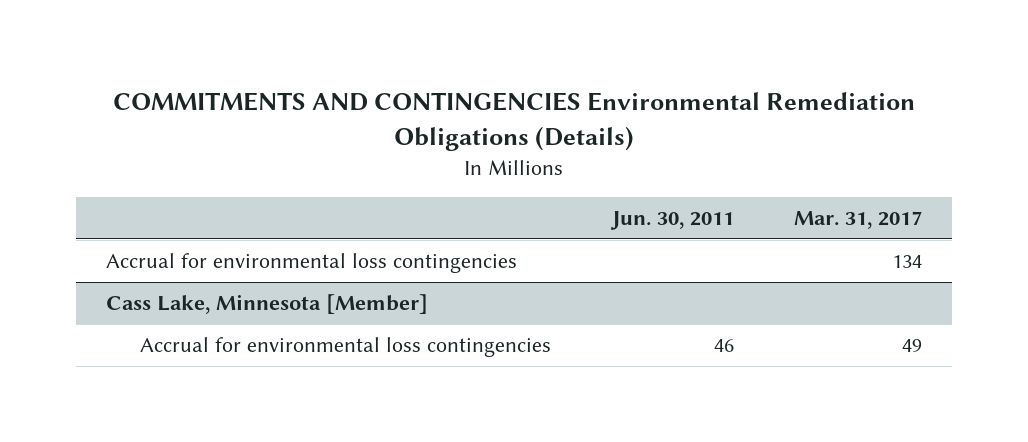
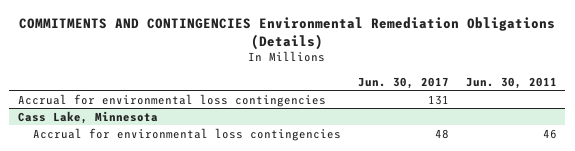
- | Jun. 30, 2011 | Mar. 31, 2017
+ | Jun. 30, 2017 | Jun. 30, 2011
- Cass Lake, Minnesota [Member]
+ Cass Lake, Minnesota

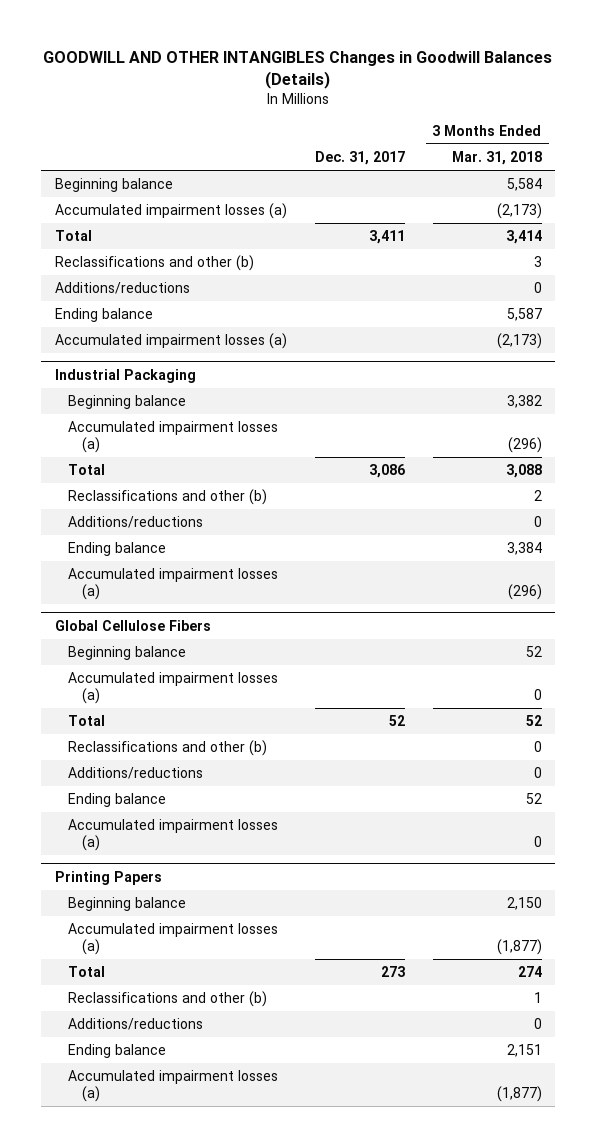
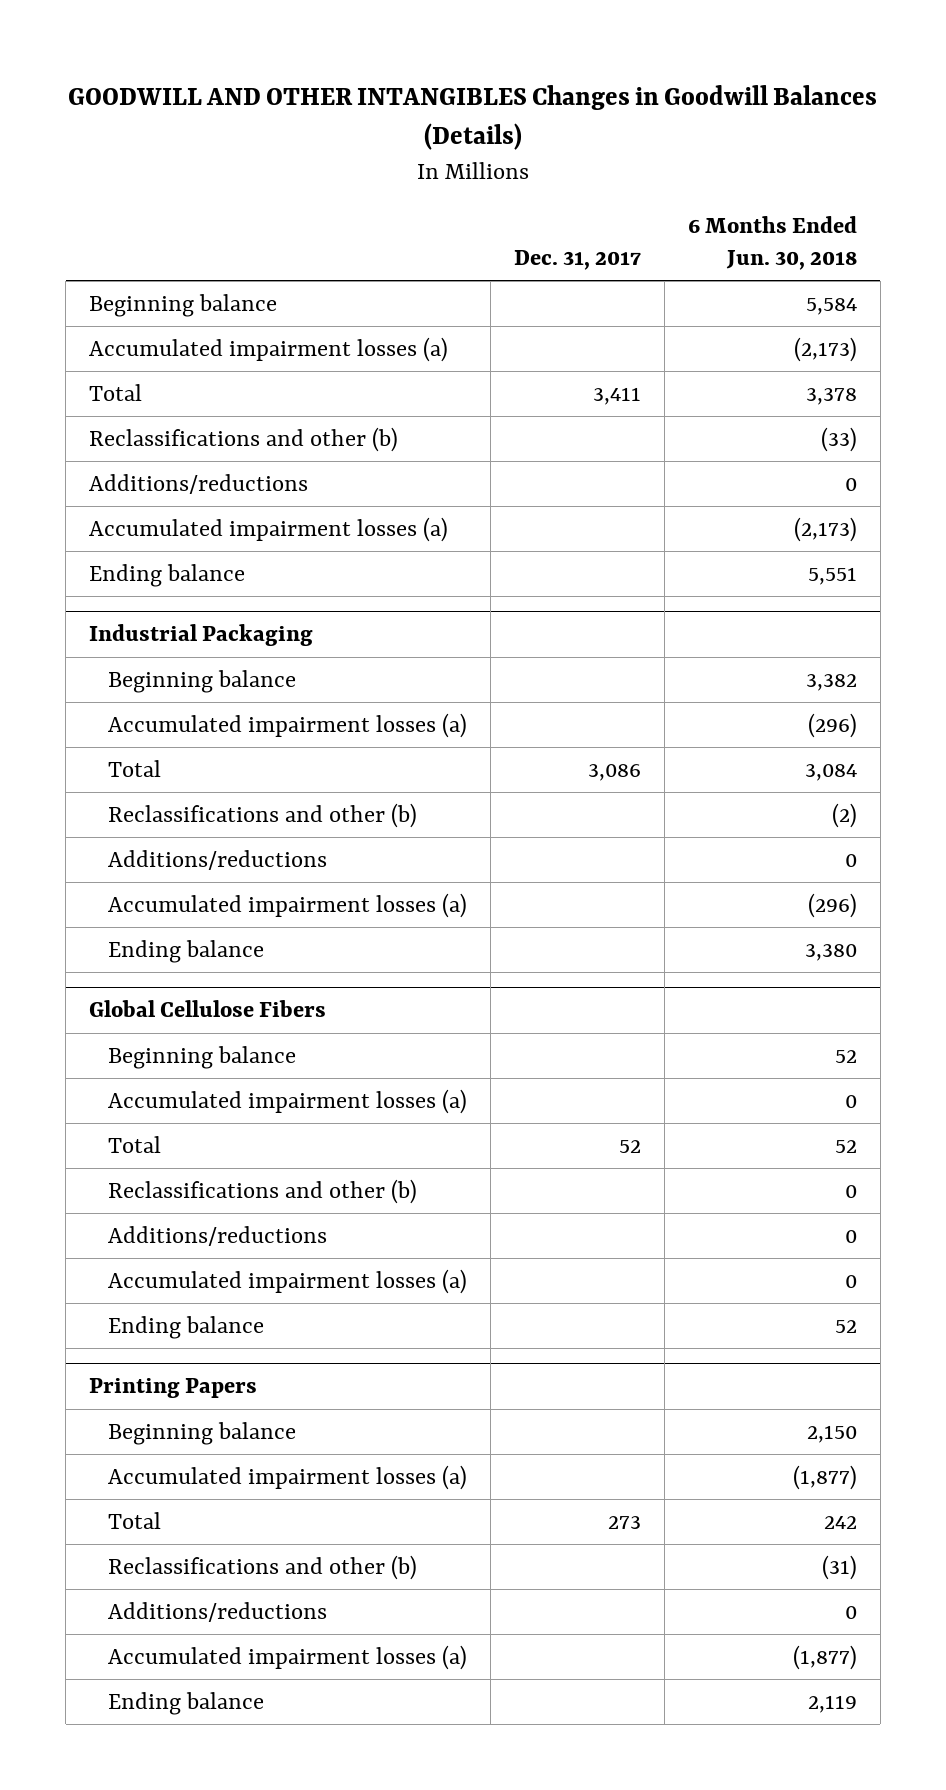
- | Dec. 31, 2017 | 3 Months Ended Mar. 31, 2018
+ | Dec. 31, 2017 | 6 Months Ended Jun. 30, 2018
moved down: Ending balance | | 5,551
@ Industrial Packaging
moved down: Ending balance | | 3,380
@ Global Cellulose Fibers
moved down: Ending balance | | 52
@ Printing Papers
moved down: Ending balance | | 2,119

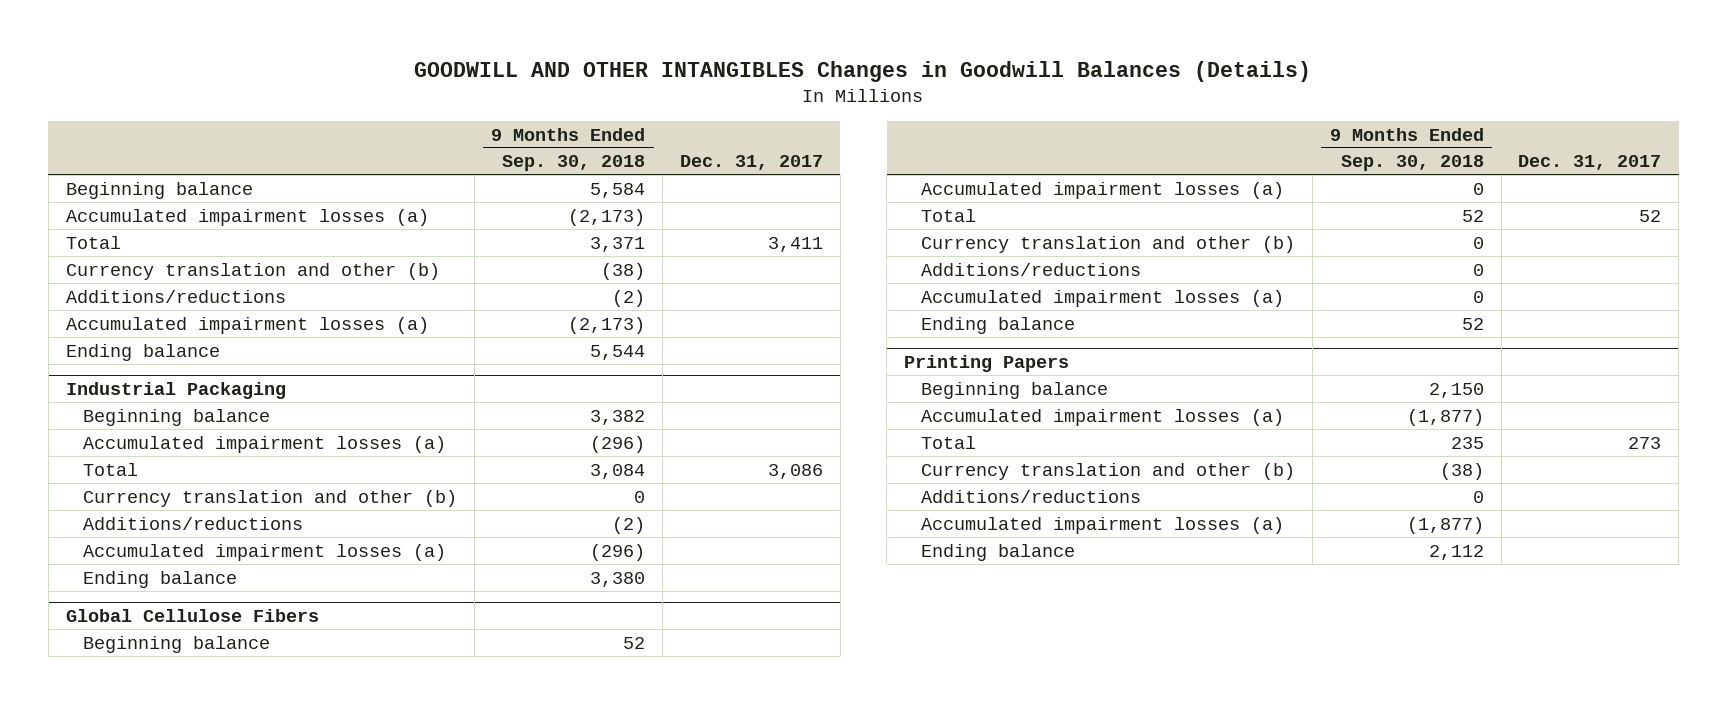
- | Dec. 31, 2017 | 6 Months Ended Jun. 30, 2018
+ | 9 Months Ended Sep. 30, 2018 | Dec. 31, 2017
- Reclassifications and other (b) | | (33)
+ Currency translation and other (b) | (38) |
@ Industrial Packaging
- Reclassifications and other (b) | | (2)
+ Currency translation and other (b) | 0 |
@ Global Cellulose Fibers
- Reclassifications and other (b) | | 0
+ Currency translation and other (b) | 0 |
@ Printing Papers
- Reclassifications and other (b) | | (31)
+ Currency translation and other (b) | (38) |

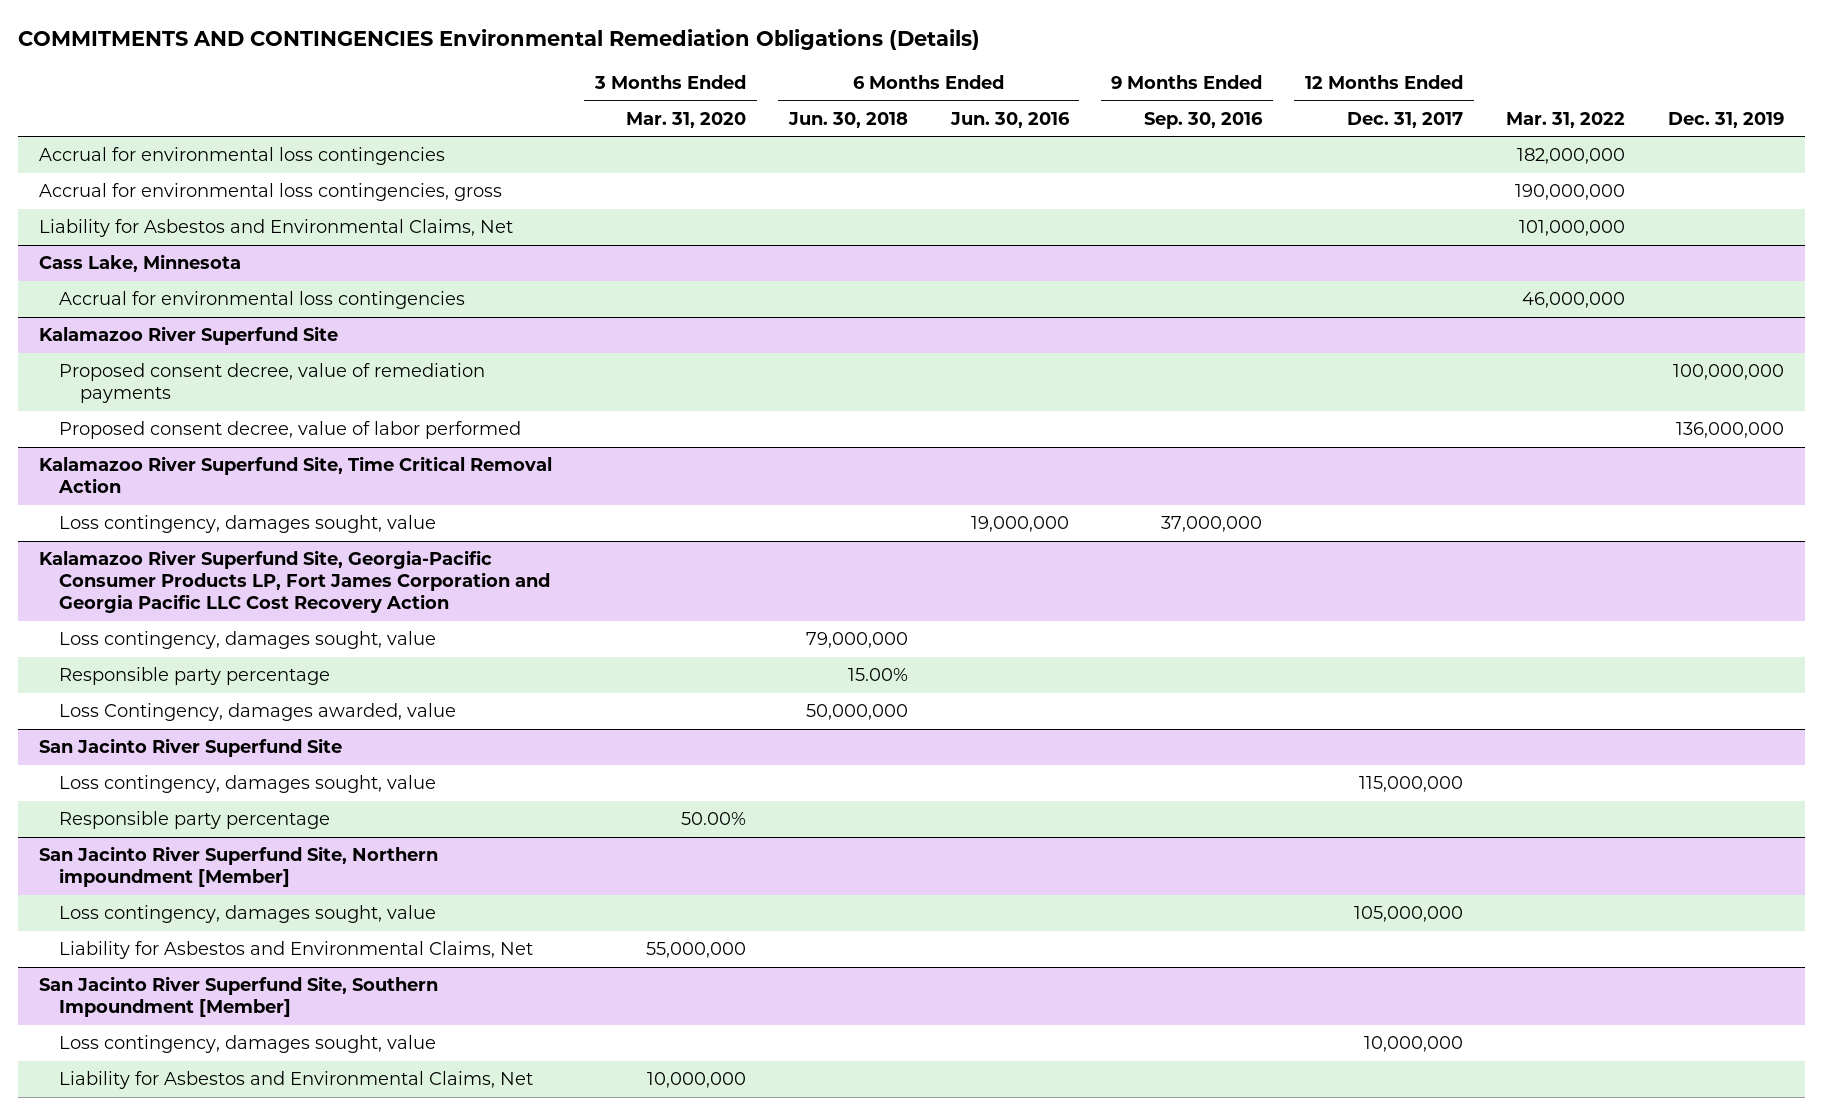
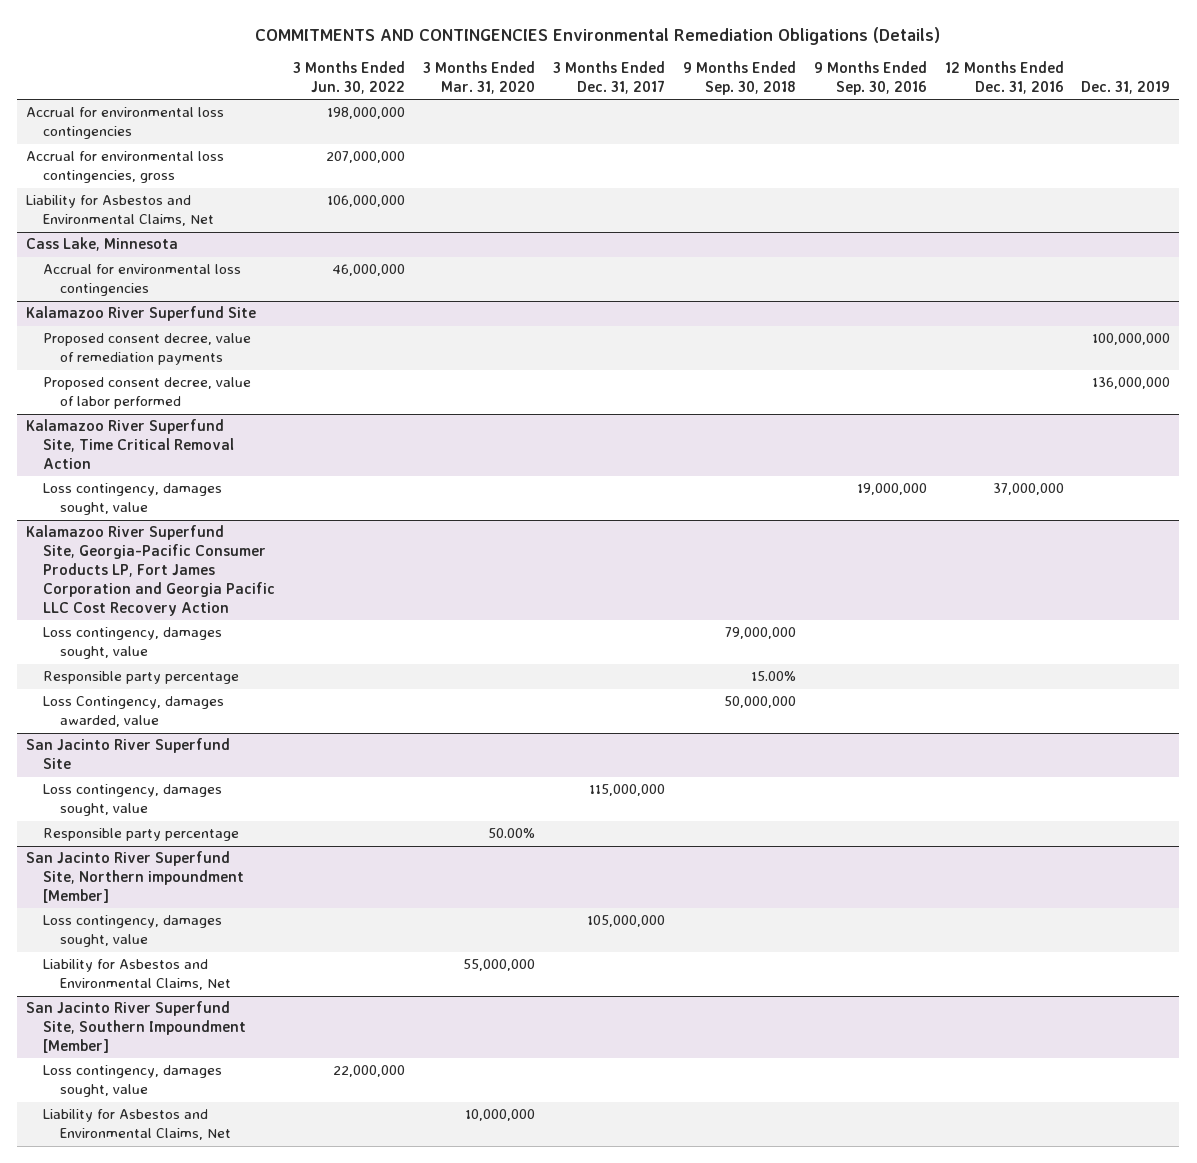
- | 3 Months Ended Mar. 31, 2020 | 6 Months Ended Jun. 30, 2018 | 6 Months Ended Jun. 30, 2016 | 9 Months Ended Sep. 30, 2016 | 12 Months Ended Dec. 31, 2017 | Mar. 31, 2022 | Dec. 31, 2019
+ | 3 Months Ended Jun. 30, 2022 | 3 Months Ended Mar. 31, 2020 | 3 Months Ended Dec. 31, 2017 | 9 Months Ended Sep. 30, 2018 | 9 Months Ended Sep. 30, 2016 | 12 Months Ended Dec. 31, 2016 | Dec. 31, 2019
@ Kalamazoo River Superfund Site, Time Critical Removal Action
- Loss contingency, damages sought, value | | | 19,000,000 | 37,000,000 | | |
+ Loss contingency, damages sought, value | | | | | 19,000,000 | 37,000,000 |

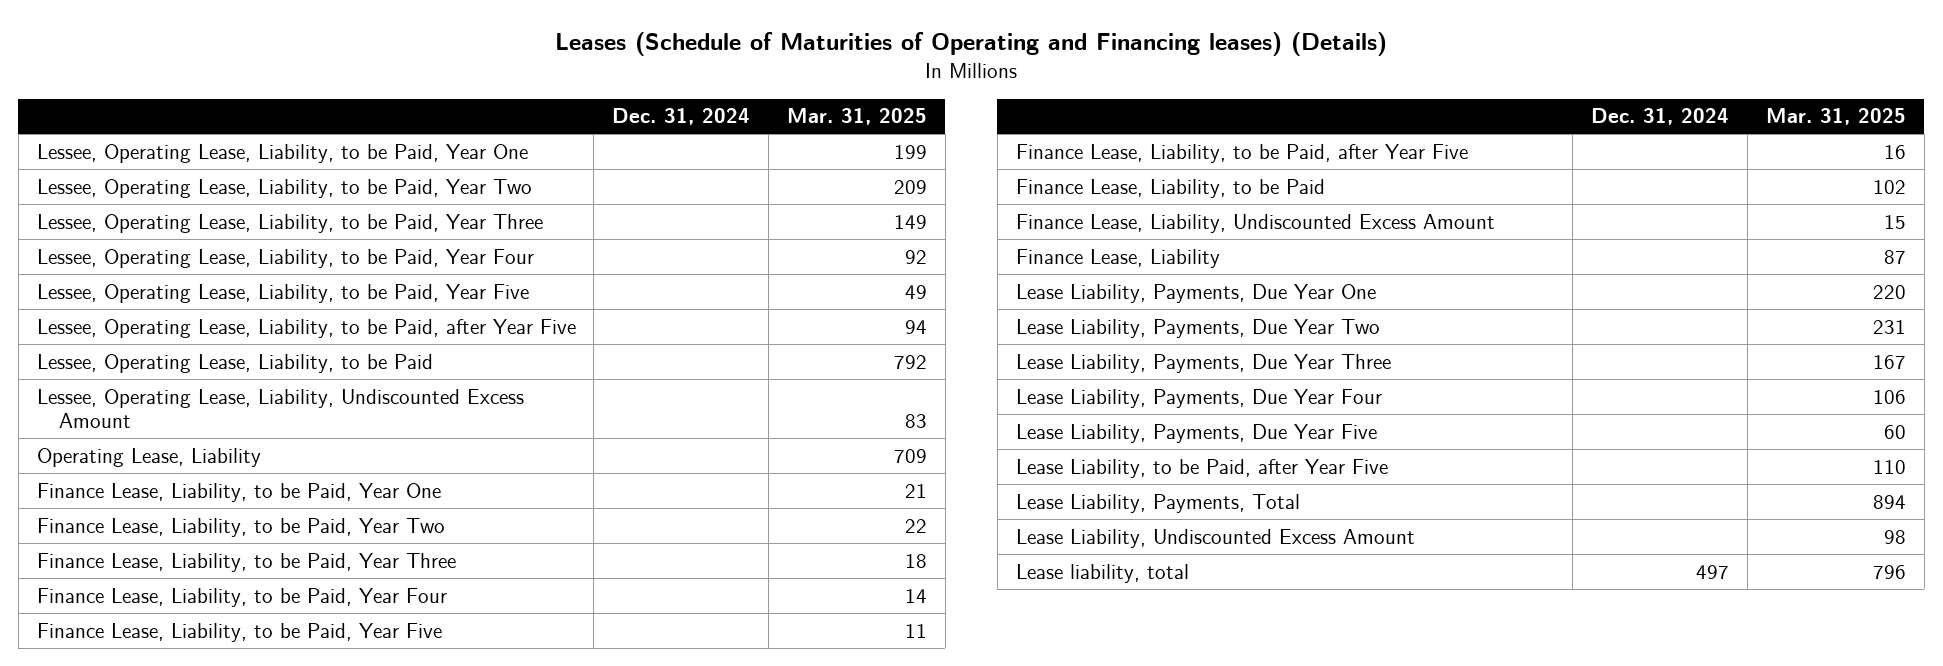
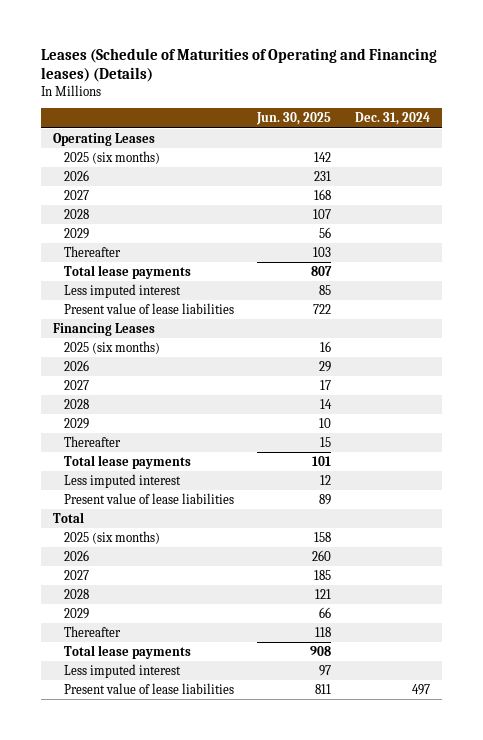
- | Dec. 31, 2024 | Mar. 31, 2025
+ | Jun. 30, 2025 | Dec. 31, 2024
- Lessee, Operating Lease, Liability, to be Paid, Year One | | 199
- Lessee, Operating Lease, Liability, to be Paid, Year Two | | 209
- Lessee, Operating Lease, Liability, to be Paid, Year Three | | 149
- Lessee, Operating Lease, Liability, to be Paid, Year Four | | 92
- Lessee, Operating Lease, Liability, to be Paid, Year Five | | 49
- Lessee, Operating Lease, Liability, to be Paid, after Year Five | | 94
- Lessee, Operating Lease, Liability, to be Paid | | 792
- Lessee, Operating Lease, Liability, Undiscounted Excess Amount | | 83
- Operating Lease, Liability | | 709
- Finance Lease, Liability, to be Paid, Year One | | 21
- Finance Lease, Liability, to be Paid, Year Two | | 22
- Finance Lease, Liability, to be Paid, Year Three | | 18
- Finance Lease, Liability, to be Paid, Year Four | | 14
- Finance Lease, Liability, to be Paid, Year Five | | 11
- Finance Lease, Liability, to be Paid, after Year Five | | 16
- Finance Lease, Liability, to be Paid | | 102
- Finance Lease, Liability, Undiscounted Excess Amount | | 15
- Finance Lease, Liability | | 87
- Lease Liability, Payments, Due Year One | | 220
- Lease Liability, Payments, Due Year Two | | 231
- Lease Liability, Payments, Due Year Three | | 167
- Lease Liability, Payments, Due Year Four | | 106
- Lease Liability, Payments, Due Year Five | | 60
- Lease Liability, to be Paid, after Year Five | | 110
- Lease Liability, Payments, Total | | 894
- Lease Liability, Undiscounted Excess Amount | | 98
- Lease liability, total | 497 | 796
+ Operating Leases
+ 2025 (six months) | 142 |
+ 2026 | 231 |
+ 2027 | 168 |
+ 2028 | 107 |
+ 2029 | 56 |
+ Thereafter | 103 |
+ Total lease payments | 807 |
+ Less imputed interest | 85 |
+ Present value of lease liabilities | 722 |
+ Financing Leases
+ 2025 (six months) | 16 |
+ 2026 | 29 |
+ 2027 | 17 |
+ 2028 | 14 |
+ 2029 | 10 |
+ Thereafter | 15 |
+ Total lease payments | 101 |
+ Less imputed interest | 12 |
+ Present value of lease liabilities | 89 |
+ Total
+ 2025 (six months) | 158 |
+ 2026 | 260 |
+ 2027 | 185 |
+ 2028 | 121 |
+ 2029 | 66 |
+ Thereafter | 118 |
+ Total lease payments | 908 |
+ Less imputed interest | 97 |
+ Present value of lease liabilities | 811 | 497

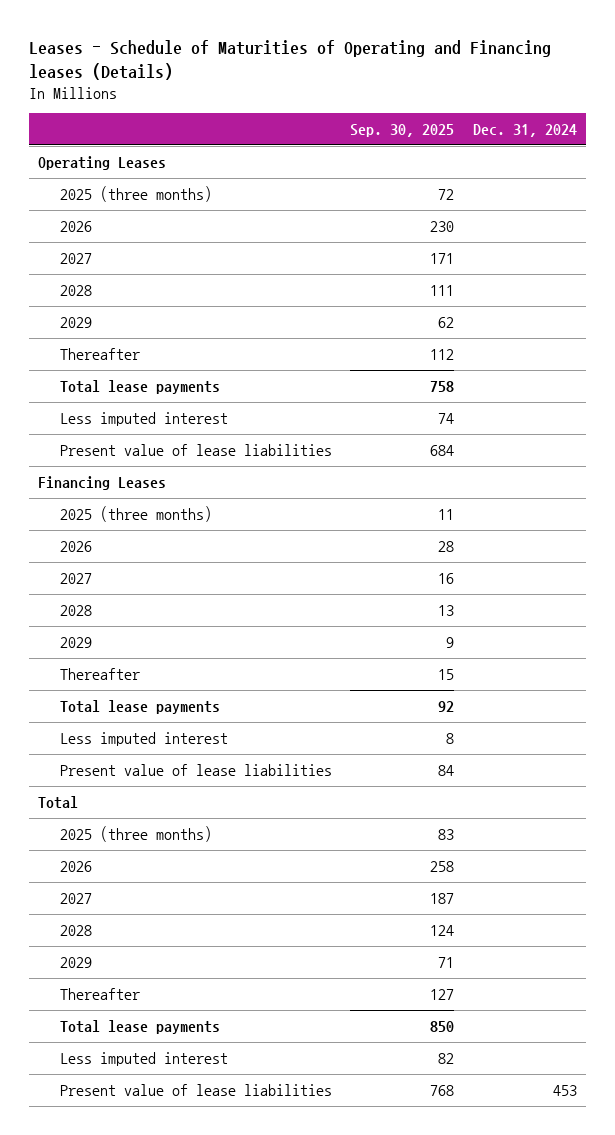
- Leases (Schedule of Maturities of Operating and Financing leases) (Details)
+ Leases - Schedule of Maturities of Operating and Financing leases (Details)
- | Jun. 30, 2025 | Dec. 31, 2024
+ | Sep. 30, 2025 | Dec. 31, 2024
- 2025 (six months) | 142 |
+ 2025 (three months) | 72 |
- 2025 (six months) | 16 |
+ 2025 (three months) | 11 |
- 2025 (six months) | 158 |
+ 2025 (three months) | 83 |
- Present value of lease liabilities | 811 | 497
+ Present value of lease liabilities | 768 | 453

